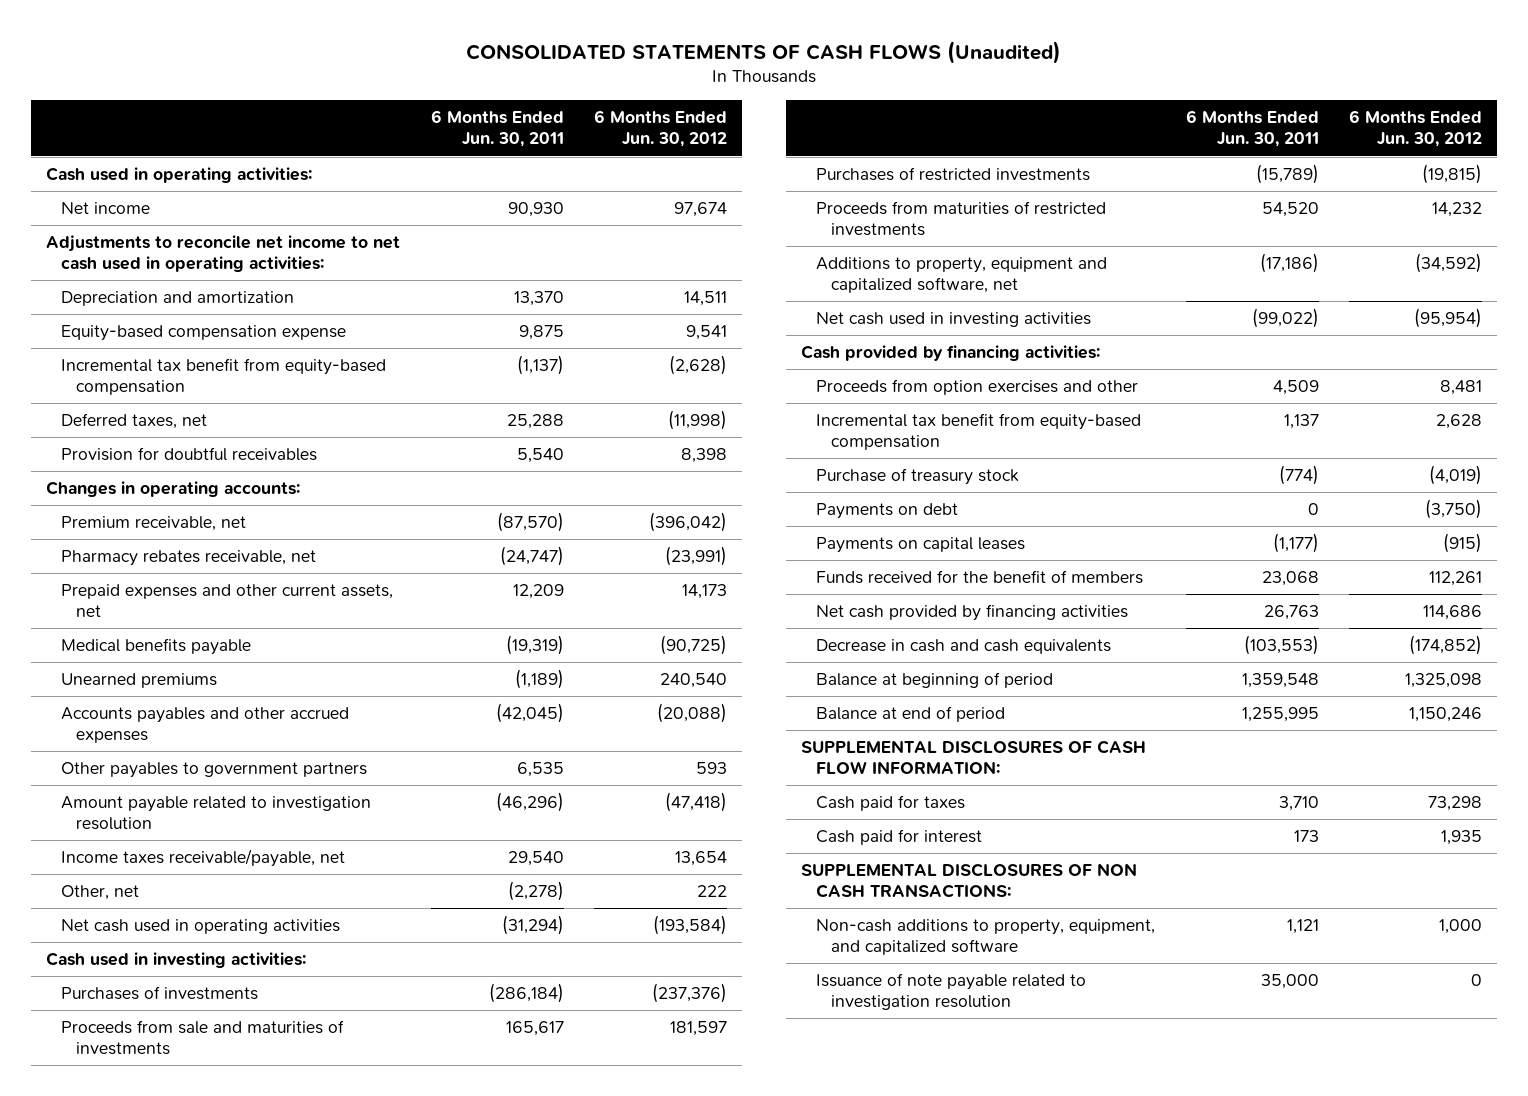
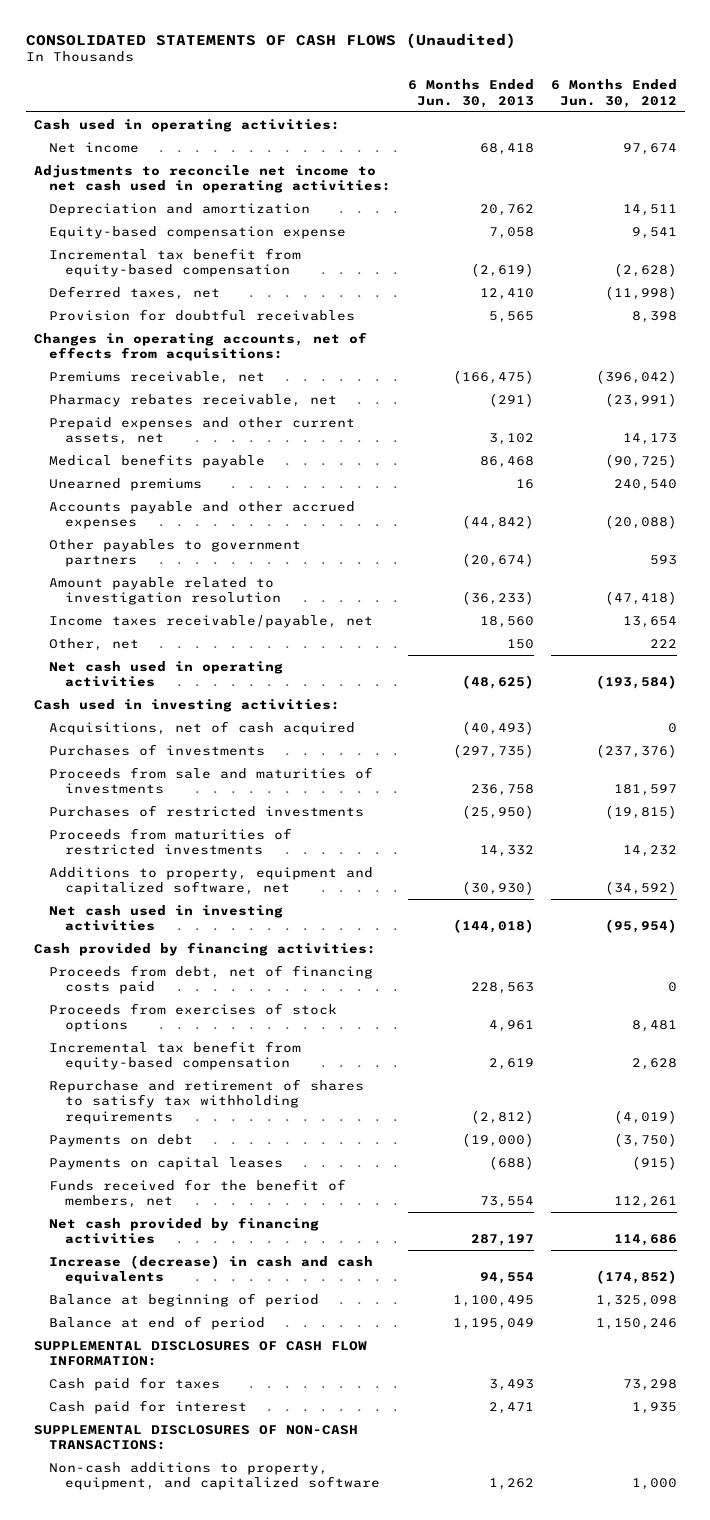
- | 6 Months Ended Jun. 30, 2011 | 6 Months Ended Jun. 30, 2012
+ | 6 Months Ended Jun. 30, 2013 | 6 Months Ended Jun. 30, 2012
- Changes in operating accounts:
- Premium receivable, net | (87,570) | (396,042)
+ Changes in operating accounts, net of effects from acquisitions:
+ Premiums receivable, net | (166,475) | (396,042)
- Accounts payables and other accrued expenses | (42,045) | (20,088)
+ Accounts payable and other accrued expenses | (44,842) | (20,088)
+ Acquisitions, net of cash acquired | (40,493) | 0
- Proceeds from option exercises and other | 4,509 | 8,481
+ Proceeds from debt, net of financing costs paid | 228,563 | 0
+ Proceeds from exercises of stock options | 4,961 | 8,481
- Purchase of treasury stock | (774) | (4,019)
+ Repurchase and retirement of shares to satisfy tax withholding requirements | (2,812) | (4,019)
- Funds received for the benefit of members | 23,068 | 112,261
+ Funds received for the benefit of members, net | 73,554 | 112,261
- Decrease in cash and cash equivalents | (103,553) | (174,852)
+ Increase (decrease) in cash and cash equivalents | 94,554 | (174,852)
- SUPPLEMENTAL DISCLOSURES OF NON CASH TRANSACTIONS:
+ SUPPLEMENTAL DISCLOSURES OF NON-CASH TRANSACTIONS:
- Issuance of note payable related to investigation resolution | 35,000 | 0

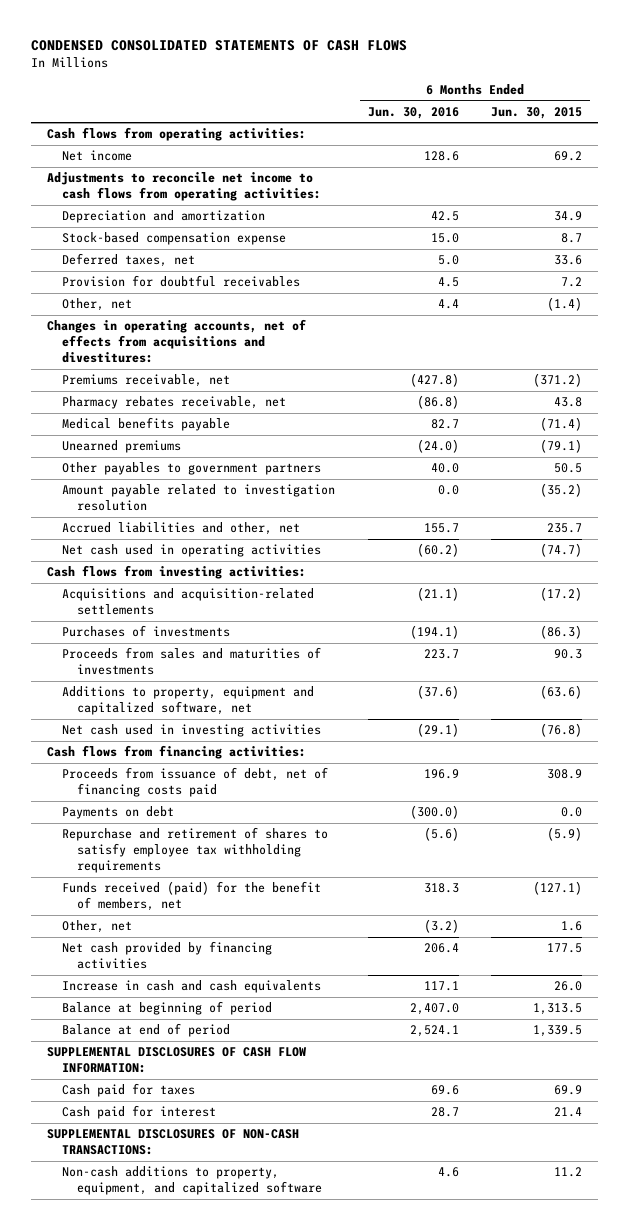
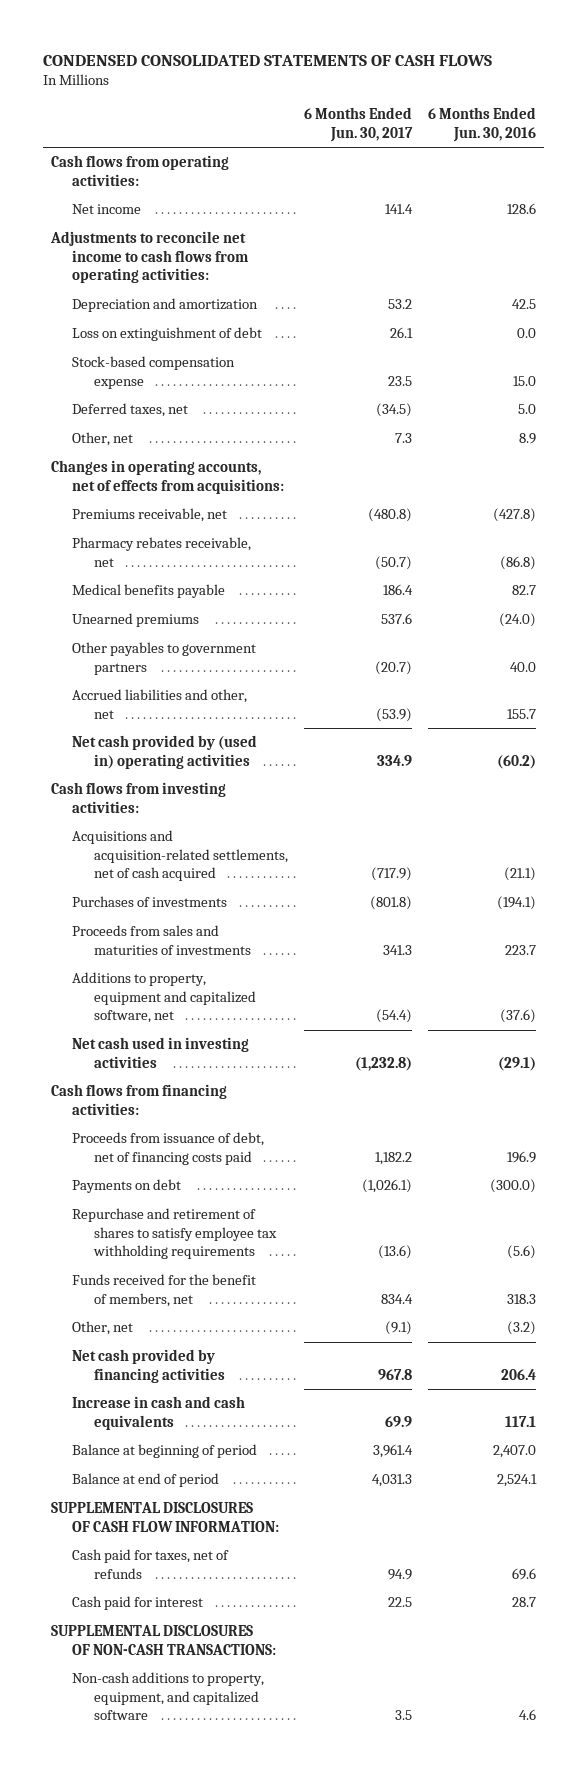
- | 6 Months Ended Jun. 30, 2016 | 6 Months Ended Jun. 30, 2015
+ | 6 Months Ended Jun. 30, 2017 | 6 Months Ended Jun. 30, 2016
+ Loss on extinguishment of debt | 26.1 | 0.0
- Provision for doubtful receivables | 4.5 | 7.2
- Other, net | 4.4 | (1.4)
- Changes in operating accounts, net of effects from acquisitions and divestitures:
+ Other, net | 7.3 | 8.9
+ Changes in operating accounts, net of effects from acquisitions:
- Amount payable related to investigation resolution | 0.0 | (35.2)
- Net cash used in operating activities | (60.2) | (74.7)
+ Net cash provided by (used in) operating activities | 334.9 | (60.2)
- Acquisitions and acquisition-related settlements | (21.1) | (17.2)
+ Acquisitions and acquisition-related settlements, net of cash acquired | (717.9) | (21.1)
- Funds received (paid) for the benefit of members, net | 318.3 | (127.1)
+ Funds received for the benefit of members, net | 834.4 | 318.3
- Cash paid for taxes | 69.6 | 69.9
+ Cash paid for taxes, net of refunds | 94.9 | 69.6

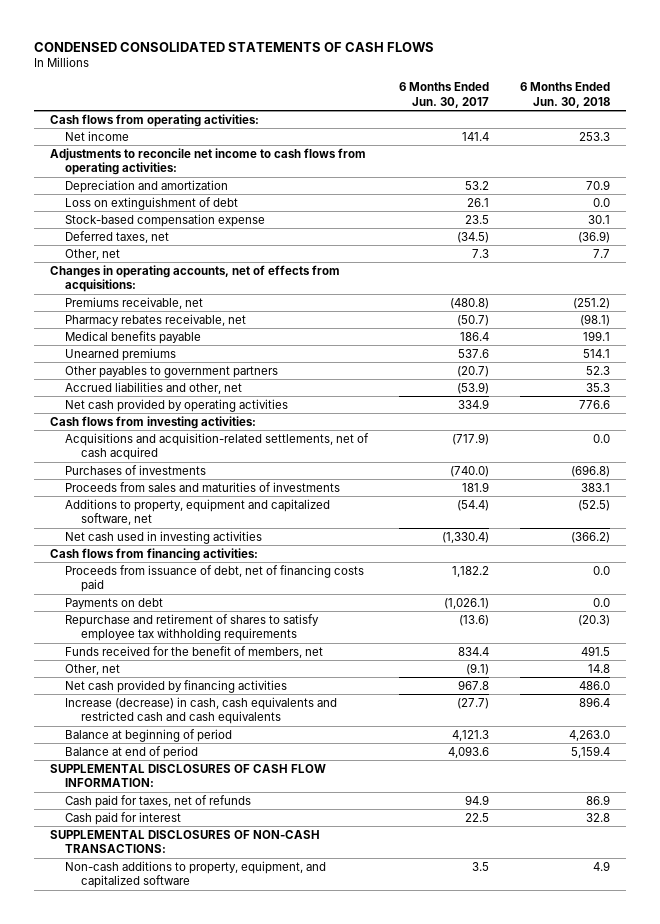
- | 6 Months Ended Jun. 30, 2017 | 6 Months Ended Jun. 30, 2016
+ | 6 Months Ended Jun. 30, 2017 | 6 Months Ended Jun. 30, 2018
- Net cash provided by (used in) operating activities | 334.9 | (60.2)
+ Net cash provided by operating activities | 334.9 | 776.6
- Purchases of investments | (801.8) | (194.1)
- Proceeds from sales and maturities of investments | 341.3 | 223.7
+ Purchases of investments | (740.0) | (696.8)
+ Proceeds from sales and maturities of investments | 181.9 | 383.1
- Net cash used in investing activities | (1,232.8) | (29.1)
+ Net cash used in investing activities | (1,330.4) | (366.2)
- Increase in cash and cash equivalents | 69.9 | 117.1
- Balance at beginning of period | 3,961.4 | 2,407.0
- Balance at end of period | 4,031.3 | 2,524.1
+ Increase (decrease) in cash, cash equivalents and restricted cash and cash equivalents | (27.7) | 896.4
+ Balance at beginning of period | 4,121.3 | 4,263.0
+ Balance at end of period | 4,093.6 | 5,159.4

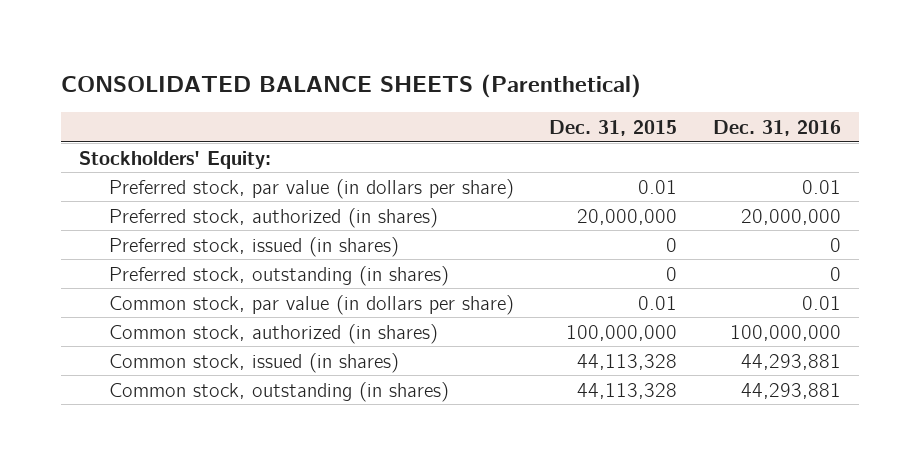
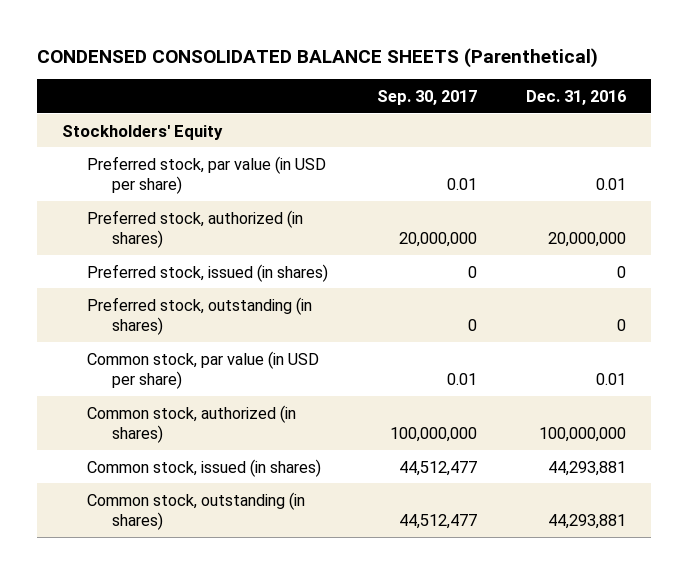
- CONSOLIDATED BALANCE SHEETS (Parenthetical)
+ CONDENSED CONSOLIDATED BALANCE SHEETS (Parenthetical)
- | Dec. 31, 2015 | Dec. 31, 2016
+ | Sep. 30, 2017 | Dec. 31, 2016
- Stockholders' Equity:
- Preferred stock, par value (in dollars per share) | 0.01 | 0.01
+ Stockholders' Equity
+ Preferred stock, par value (in USD per share) | 0.01 | 0.01
- Common stock, par value (in dollars per share) | 0.01 | 0.01
+ Common stock, par value (in USD per share) | 0.01 | 0.01

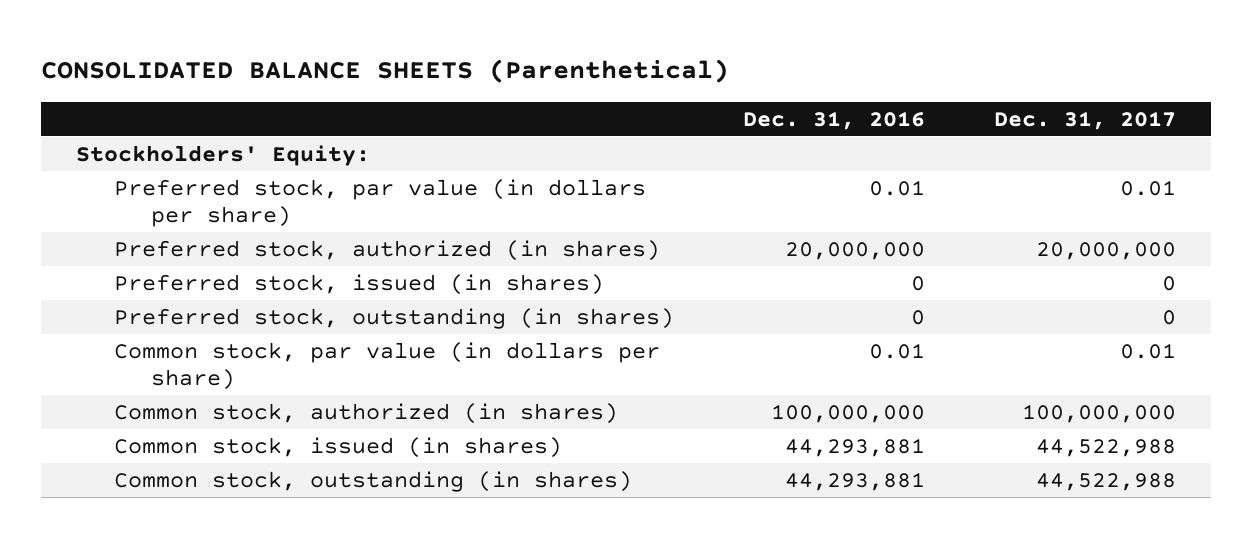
- CONDENSED CONSOLIDATED BALANCE SHEETS (Parenthetical)
+ CONSOLIDATED BALANCE SHEETS (Parenthetical)
- | Sep. 30, 2017 | Dec. 31, 2016
+ | Dec. 31, 2016 | Dec. 31, 2017
- Stockholders' Equity
- Preferred stock, par value (in USD per share) | 0.01 | 0.01
+ Stockholders' Equity:
+ Preferred stock, par value (in dollars per share) | 0.01 | 0.01
- Common stock, par value (in USD per share) | 0.01 | 0.01
+ Common stock, par value (in dollars per share) | 0.01 | 0.01

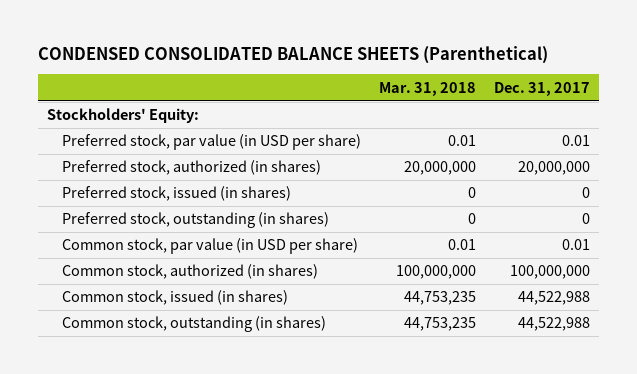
- CONSOLIDATED BALANCE SHEETS (Parenthetical)
+ CONDENSED CONSOLIDATED BALANCE SHEETS (Parenthetical)
- | Dec. 31, 2016 | Dec. 31, 2017
+ | Mar. 31, 2018 | Dec. 31, 2017
- Preferred stock, par value (in dollars per share) | 0.01 | 0.01
+ Preferred stock, par value (in USD per share) | 0.01 | 0.01
- Common stock, par value (in dollars per share) | 0.01 | 0.01
+ Common stock, par value (in USD per share) | 0.01 | 0.01

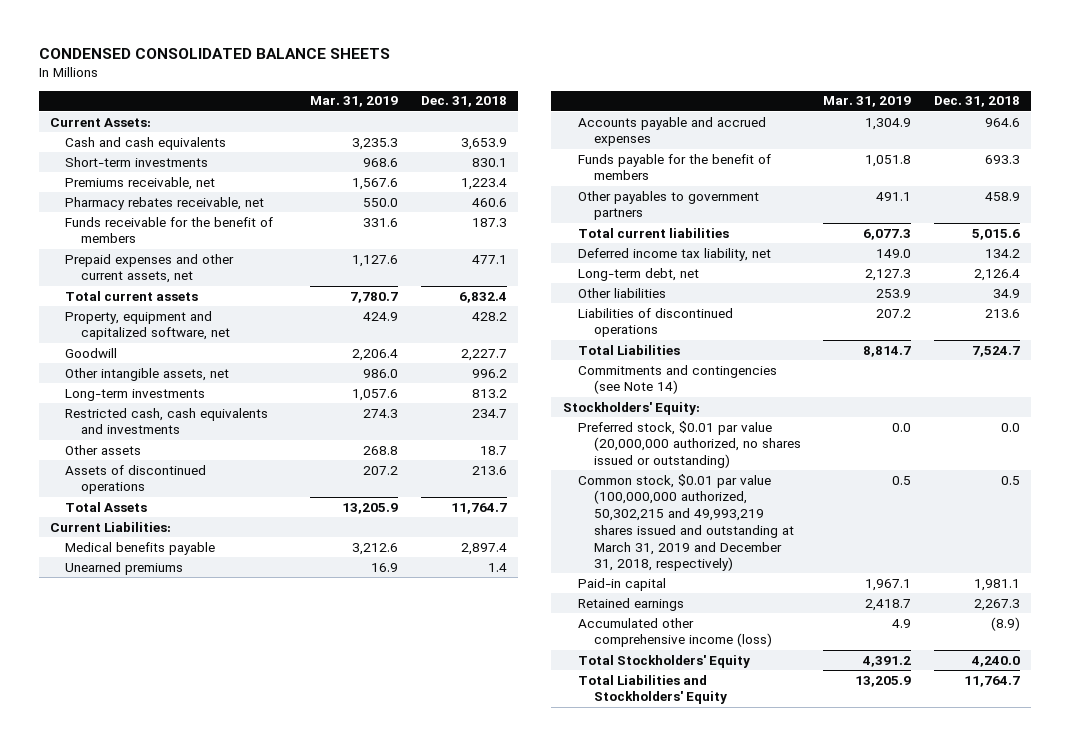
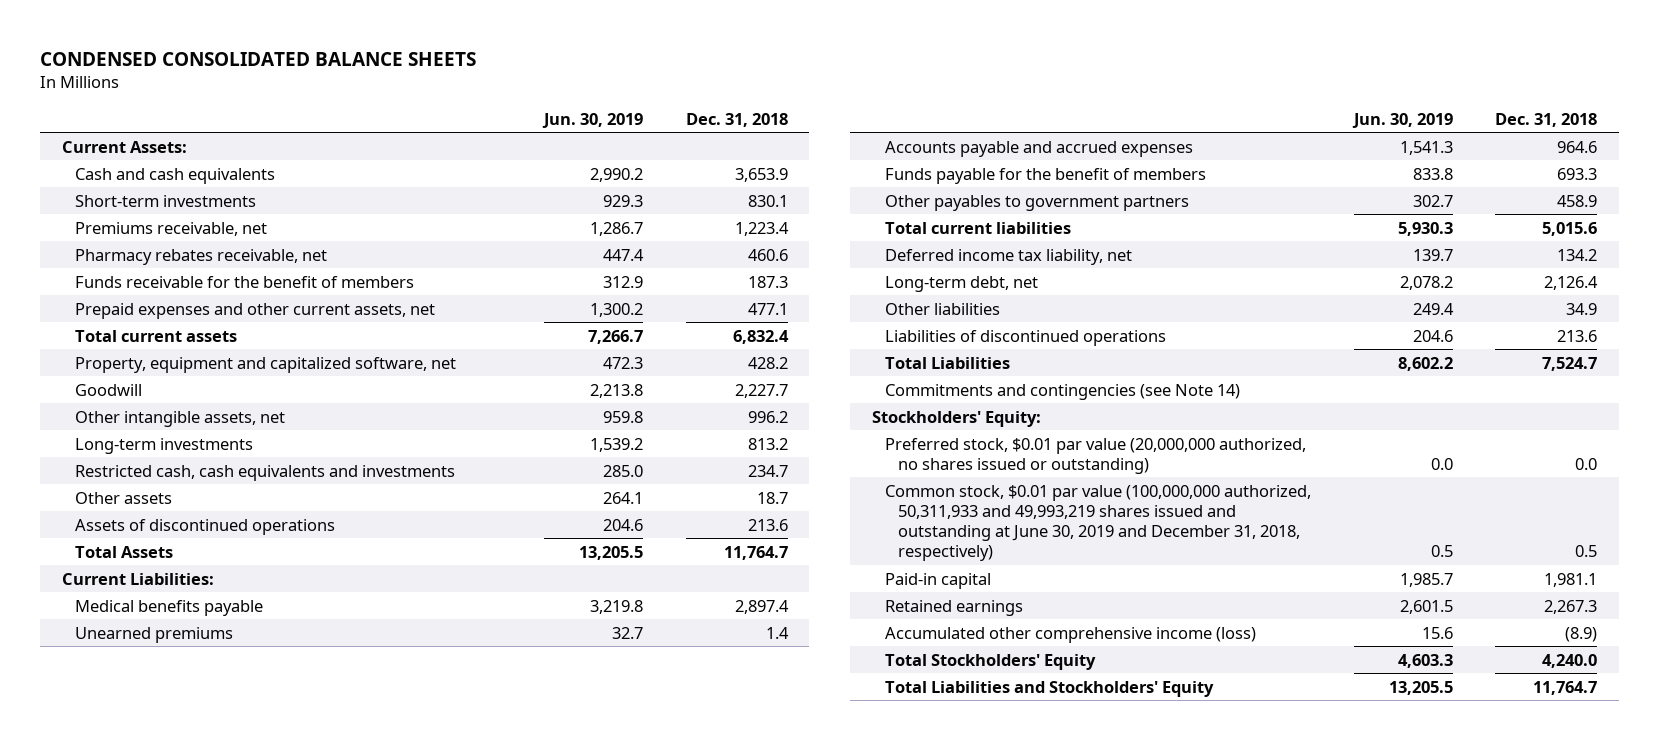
- | Mar. 31, 2019 | Dec. 31, 2018
+ | Jun. 30, 2019 | Dec. 31, 2018
- Common stock, $0.01 par value (100,000,000 authorized, 50,302,215 and 49,993,219 shares issued and outstanding at March 31, 2019 and December 31, 2018, respectively) | 0.5 | 0.5
+ Common stock, $0.01 par value (100,000,000 authorized, 50,311,933 and 49,993,219 shares issued and outstanding at June 30, 2019 and December 31, 2018, respectively) | 0.5 | 0.5

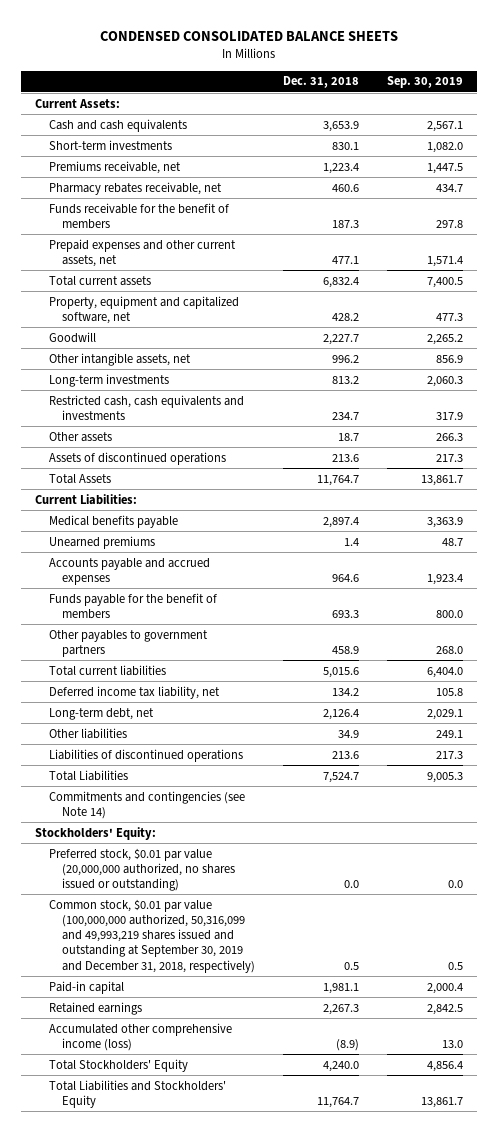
- | Jun. 30, 2019 | Dec. 31, 2018
+ | Dec. 31, 2018 | Sep. 30, 2019
- Common stock, $0.01 par value (100,000,000 authorized, 50,311,933 and 49,993,219 shares issued and outstanding at June 30, 2019 and December 31, 2018, respectively) | 0.5 | 0.5
+ Common stock, $0.01 par value (100,000,000 authorized, 50,316,099 and 49,993,219 shares issued and outstanding at September 30, 2019 and December 31, 2018, respectively) | 0.5 | 0.5

